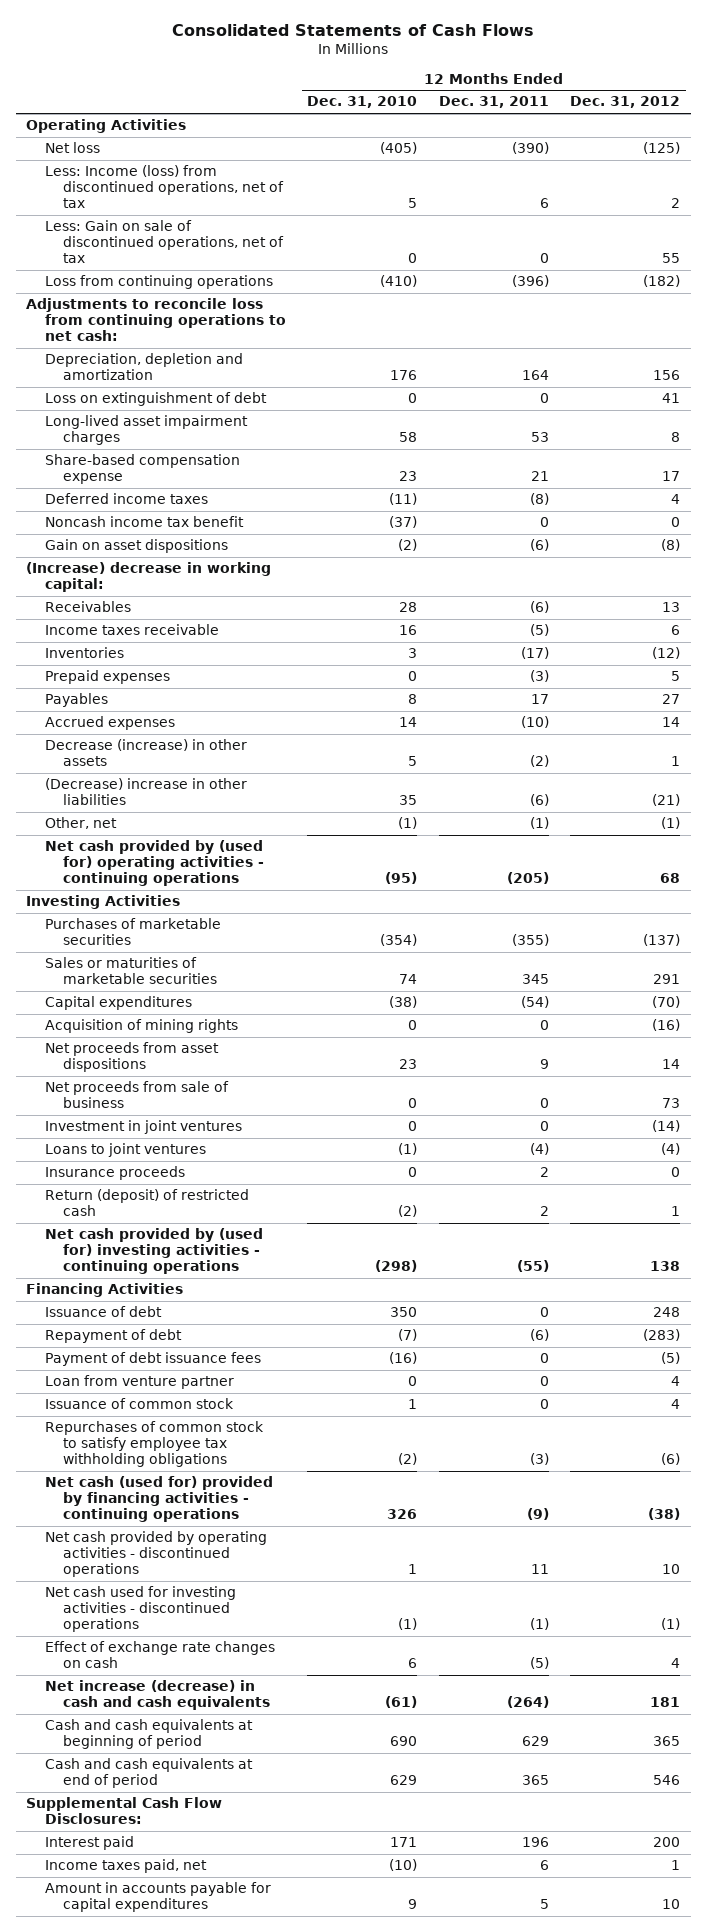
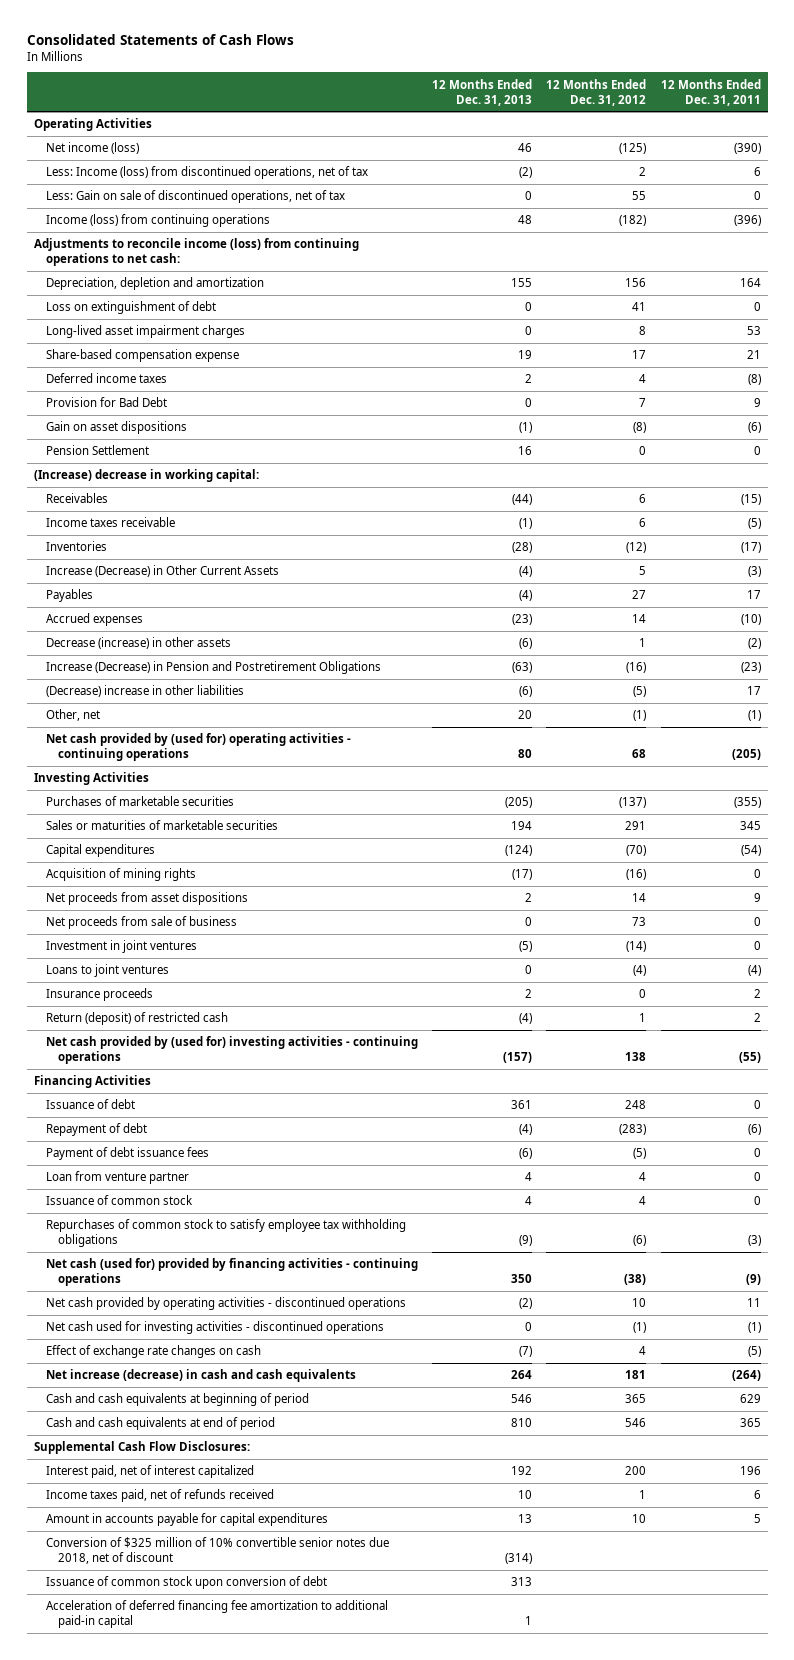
- | 12 Months Ended Dec. 31, 2010 | 12 Months Ended Dec. 31, 2011 | 12 Months Ended Dec. 31, 2012
+ | 12 Months Ended Dec. 31, 2013 | 12 Months Ended Dec. 31, 2012 | 12 Months Ended Dec. 31, 2011
- Net loss | (405) | (390) | (125)
+ Net income (loss) | 46 | (125) | (390)
- Loss from continuing operations | (410) | (396) | (182)
- Adjustments to reconcile loss from continuing operations to net cash:
+ Income (loss) from continuing operations | 48 | (182) | (396)
+ Adjustments to reconcile income (loss) from continuing operations to net cash:
- Noncash income tax benefit | (37) | 0 | 0
+ Provision for Bad Debt | 0 | 7 | 9
+ Pension Settlement | 16 | 0 | 0
- Receivables | 28 | (6) | 13
+ Receivables | (44) | 6 | (15)
- Prepaid expenses | 0 | (3) | 5
+ Increase (Decrease) in Other Current Assets | (4) | 5 | (3)
- (Decrease) increase in other liabilities | 35 | (6) | (21)
+ Increase (Decrease) in Pension and Postretirement Obligations | (63) | (16) | (23)
+ (Decrease) increase in other liabilities | (6) | (5) | 17
- Interest paid | 171 | 196 | 200
- Income taxes paid, net | (10) | 6 | 1
+ Interest paid, net of interest capitalized | 192 | 200 | 196
+ Income taxes paid, net of refunds received | 10 | 1 | 6
+ Conversion of $325 million of 10% convertible senior notes due 2018, net of discount | (314) | |
+ Issuance of common stock upon conversion of debt | 313 | |
+ Acceleration of deferred financing fee amortization to additional paid-in capital | 1 | |

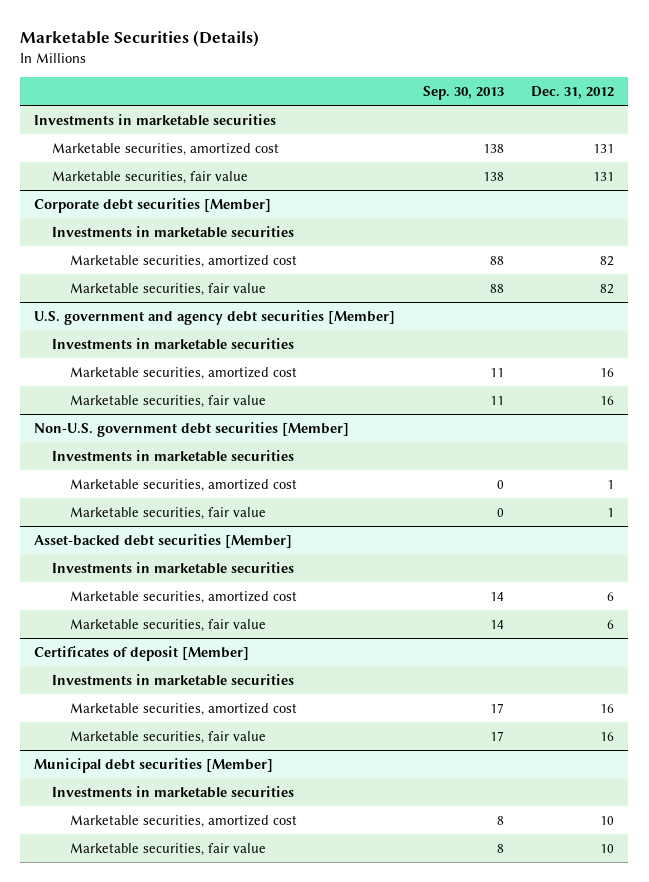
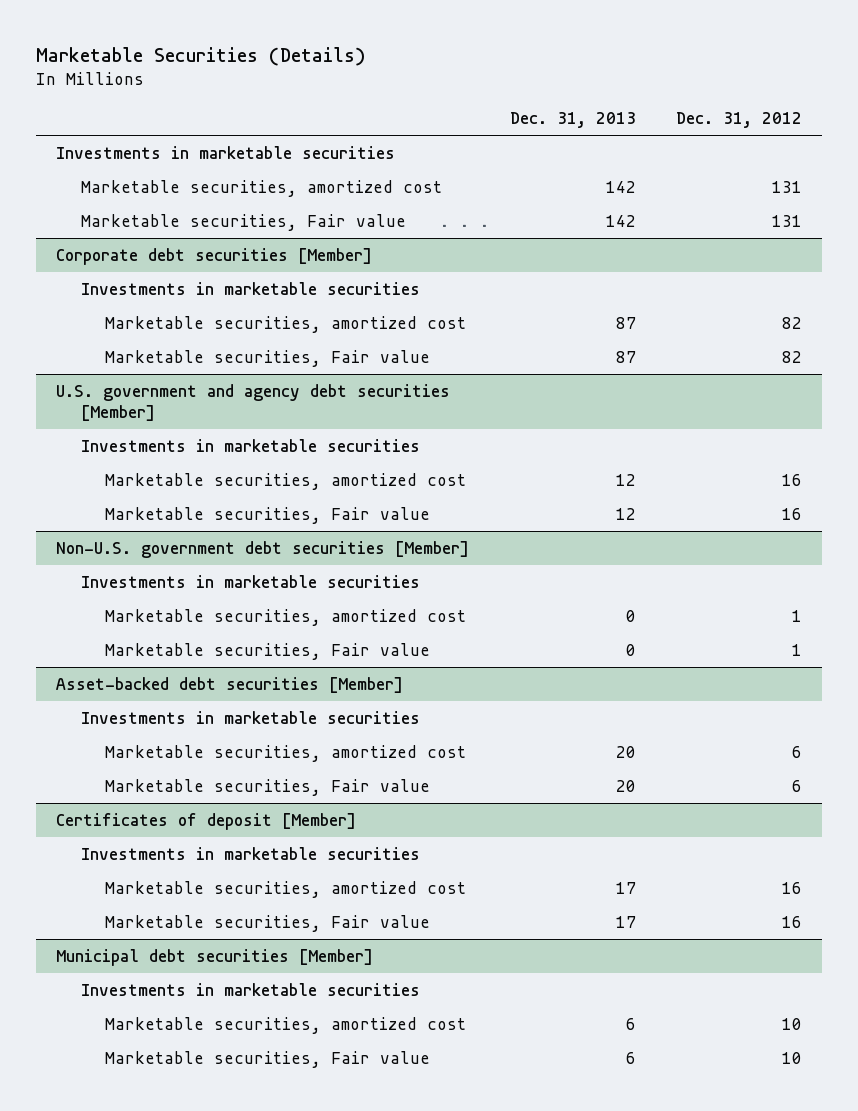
- | Sep. 30, 2013 | Dec. 31, 2012
+ | Dec. 31, 2013 | Dec. 31, 2012
- Marketable securities, fair value | 138 | 131
+ Marketable securities, Fair value | 142 | 131
@ Corporate debt securities [Member]
- Marketable securities, fair value | 88 | 82
+ Marketable securities, Fair value | 87 | 82
@ U.S. government and agency debt securities [Member]
- Marketable securities, fair value | 11 | 16
+ Marketable securities, Fair value | 12 | 16
@ Non-U.S. government debt securities [Member]
- Marketable securities, fair value | 0 | 1
+ Marketable securities, Fair value | 0 | 1
@ Asset-backed debt securities [Member]
- Marketable securities, fair value | 14 | 6
+ Marketable securities, Fair value | 20 | 6
@ Certificates of deposit [Member]
- Marketable securities, fair value | 17 | 16
+ Marketable securities, Fair value | 17 | 16
@ Municipal debt securities [Member]
- Marketable securities, fair value | 8 | 10
+ Marketable securities, Fair value | 6 | 10

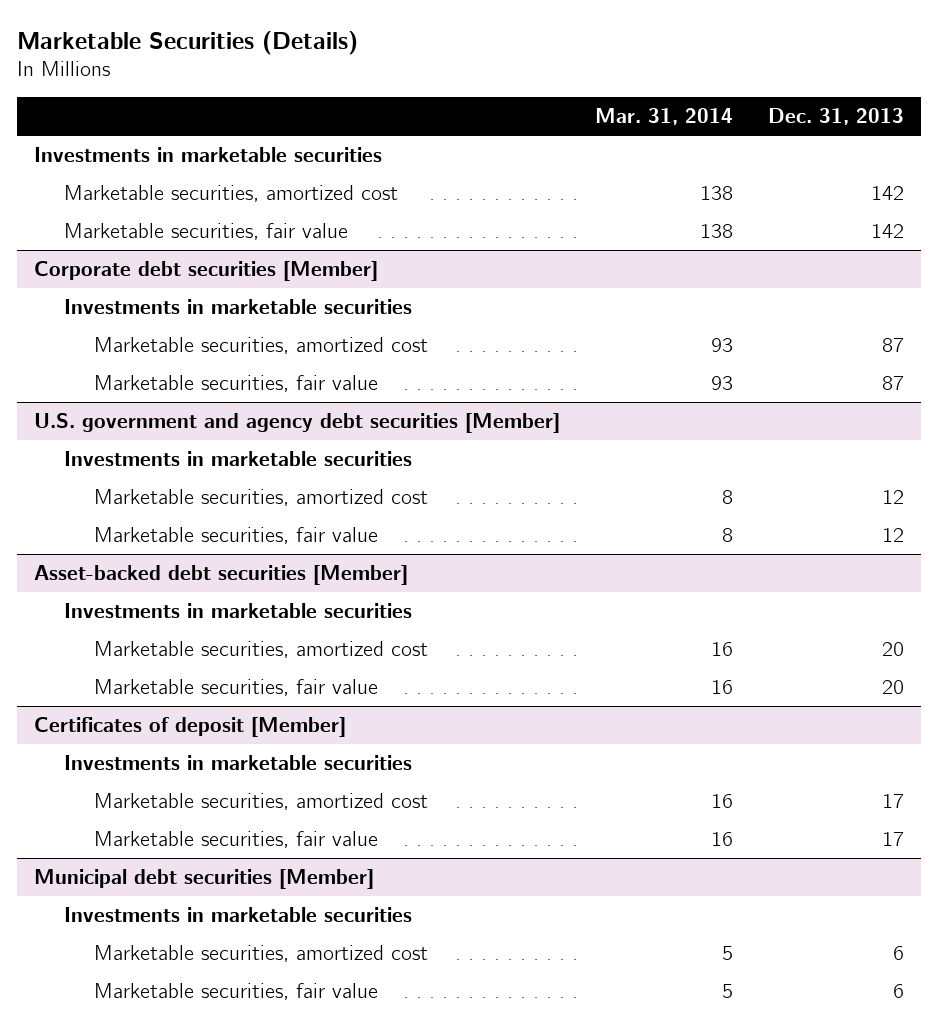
- | Dec. 31, 2013 | Dec. 31, 2012
+ | Mar. 31, 2014 | Dec. 31, 2013
- Marketable securities, Fair value | 142 | 131
+ Marketable securities, fair value | 138 | 142
@ Corporate debt securities [Member]
- Marketable securities, Fair value | 87 | 82
+ Marketable securities, fair value | 93 | 87
@ U.S. government and agency debt securities [Member]
- Marketable securities, Fair value | 12 | 16
- Non-U.S. government debt securities [Member]
- Investments in marketable securities
- Marketable securities, amortized cost | 0 | 1
- Marketable securities, Fair value | 0 | 1
@ U.S. government and agency debt securities [Member]
+ Marketable securities, fair value | 8 | 12
@ Asset-backed debt securities [Member]
- Marketable securities, Fair value | 20 | 6
+ Marketable securities, fair value | 16 | 20
@ Certificates of deposit [Member]
- Marketable securities, Fair value | 17 | 16
+ Marketable securities, fair value | 16 | 17
@ Municipal debt securities [Member]
- Marketable securities, Fair value | 6 | 10
+ Marketable securities, fair value | 5 | 6

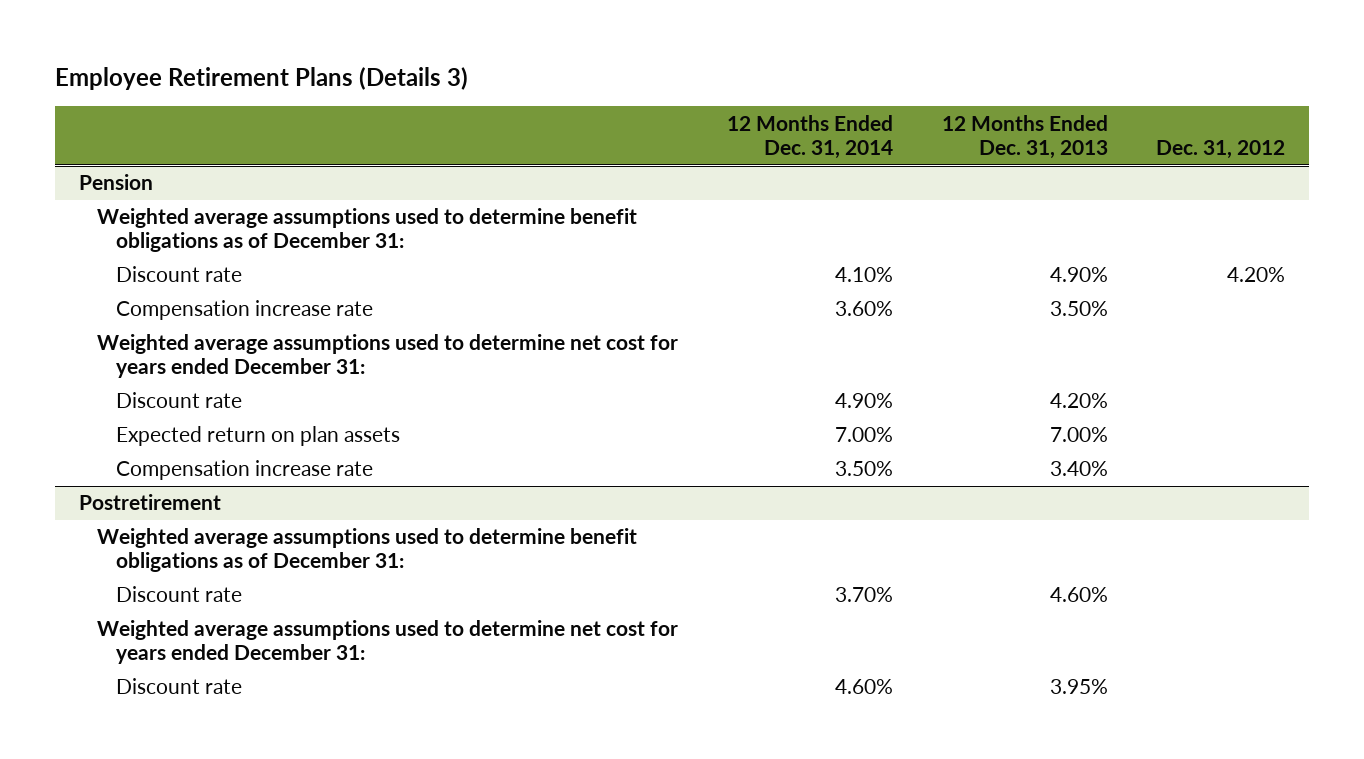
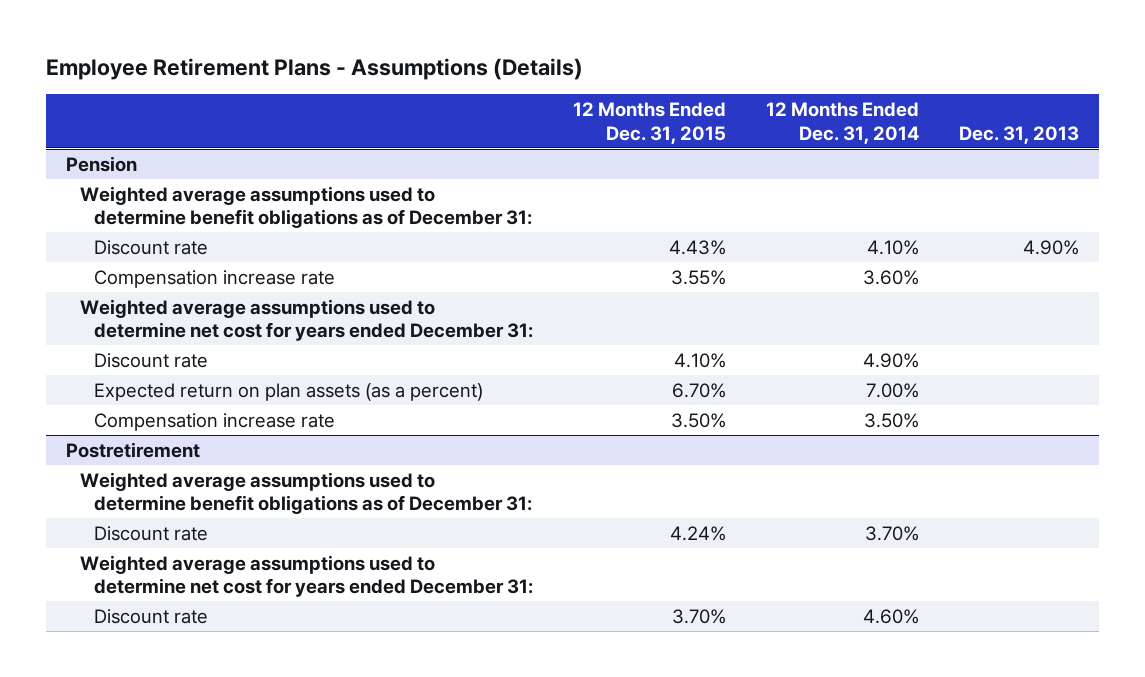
- Employee Retirement Plans (Details 3)
+ Employee Retirement Plans - Assumptions (Details)
- | 12 Months Ended Dec. 31, 2014 | 12 Months Ended Dec. 31, 2013 | Dec. 31, 2012
+ | 12 Months Ended Dec. 31, 2015 | 12 Months Ended Dec. 31, 2014 | Dec. 31, 2013
@ Pension
- Expected return on plan assets | 7.00% | 7.00% |
+ Expected return on plan assets (as a percent) | 6.70% | 7.00% |

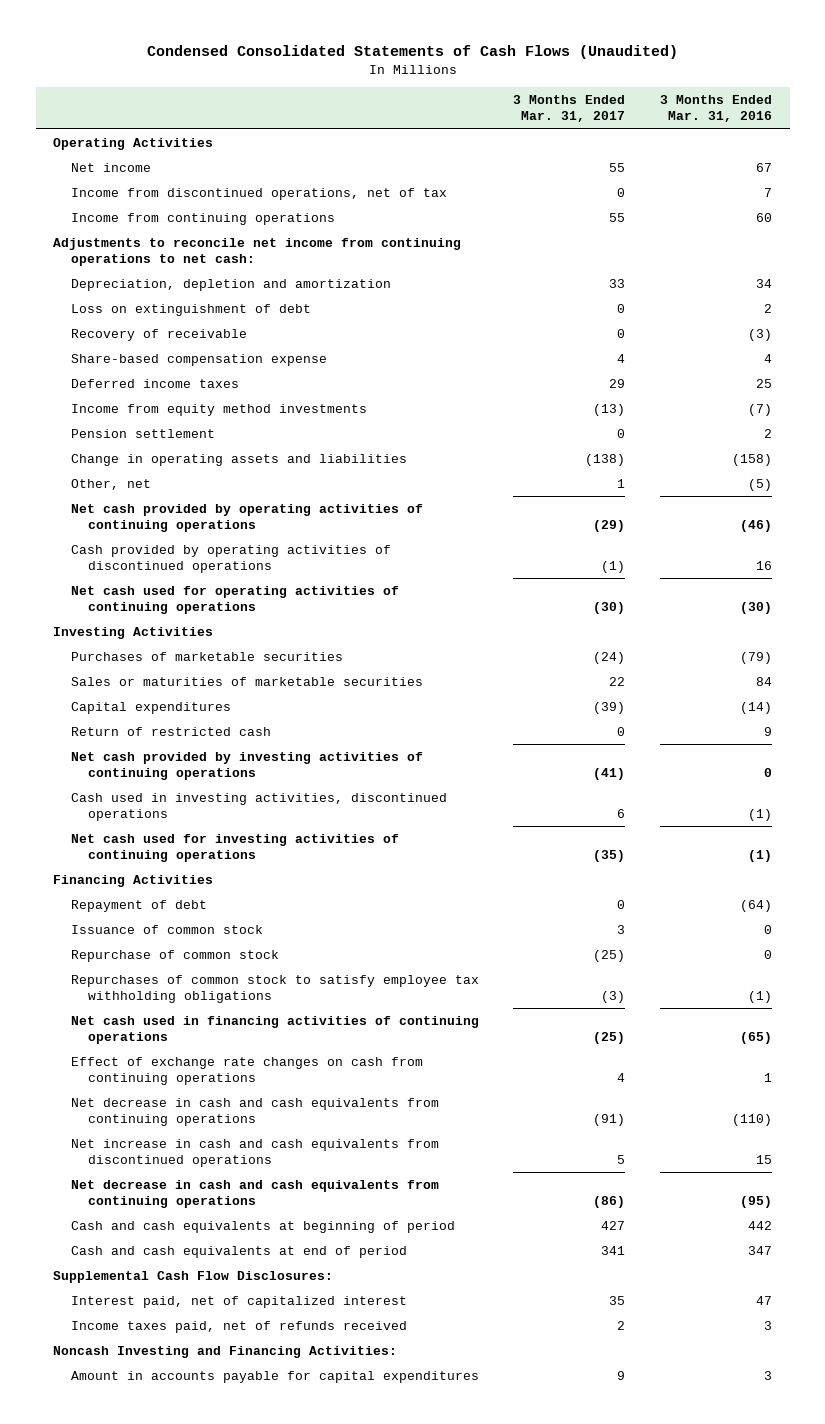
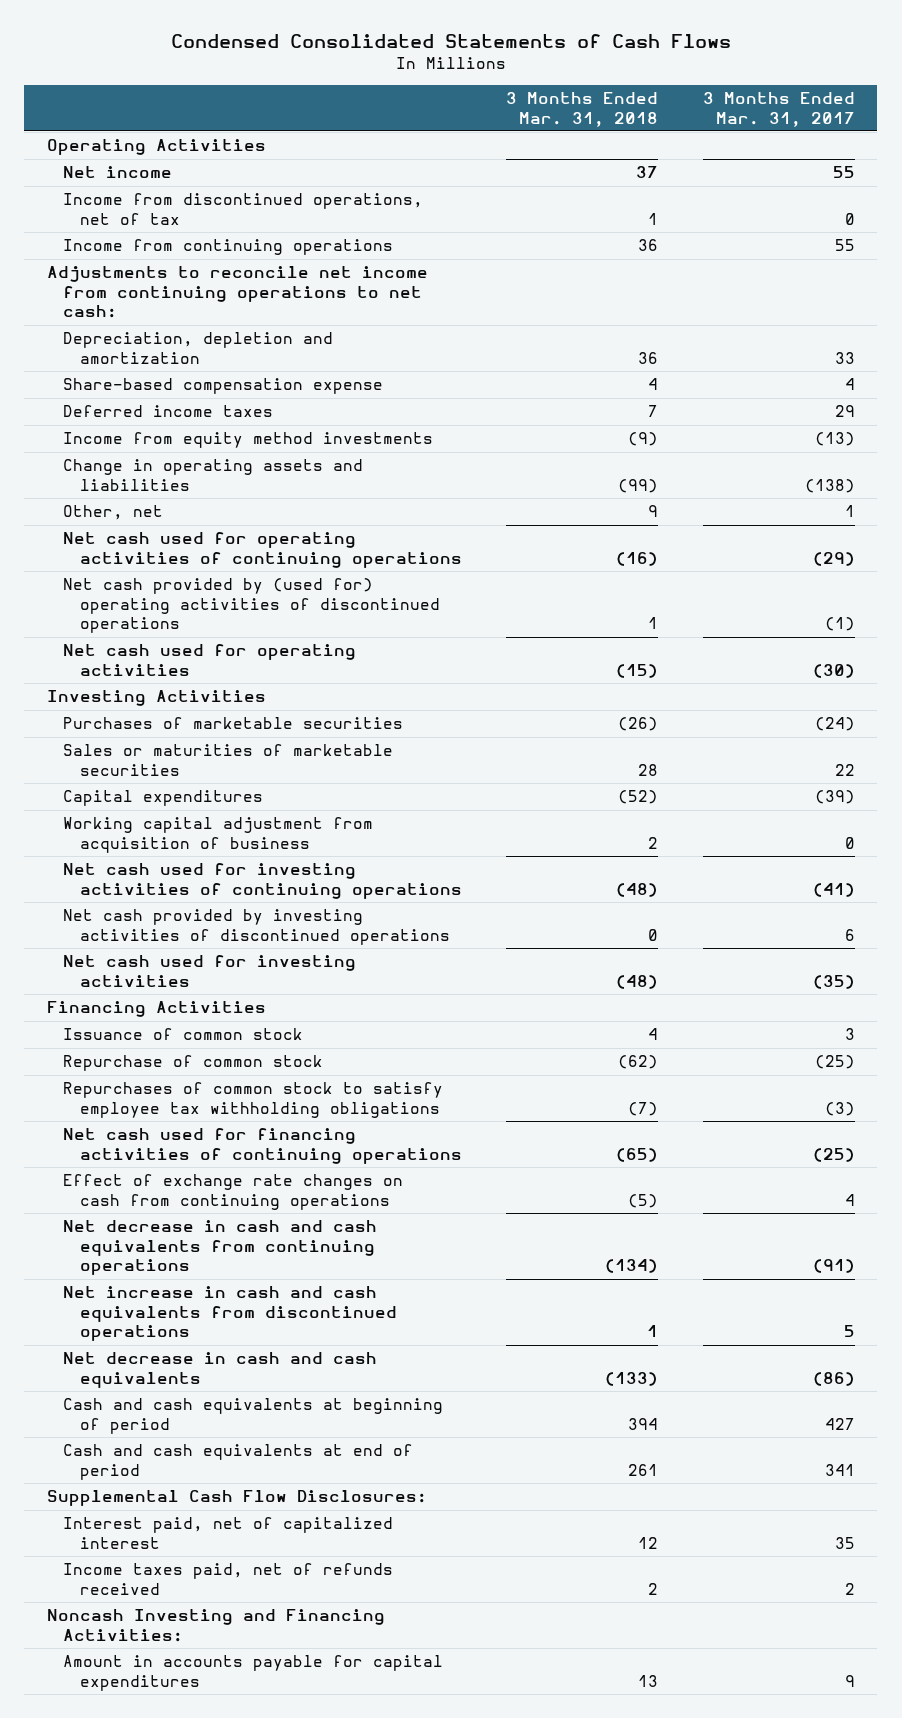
- Condensed Consolidated Statements of Cash Flows (Unaudited)
+ Condensed Consolidated Statements of Cash Flows
- | 3 Months Ended Mar. 31, 2017 | 3 Months Ended Mar. 31, 2016
+ | 3 Months Ended Mar. 31, 2018 | 3 Months Ended Mar. 31, 2017
- Loss on extinguishment of debt | 0 | 2
- Recovery of receivable | 0 | (3)
- Pension settlement | 0 | 2
- Net cash provided by operating activities of continuing operations | (29) | (46)
- Cash provided by operating activities of discontinued operations | (1) | 16
- Net cash used for operating activities of continuing operations | (30) | (30)
+ Net cash used for operating activities of continuing operations | (16) | (29)
+ Net cash provided by (used for) operating activities of discontinued operations | 1 | (1)
+ Net cash used for operating activities | (15) | (30)
- Return of restricted cash | 0 | 9
- Net cash provided by investing activities of continuing operations | (41) | 0
- Cash used in investing activities, discontinued operations | 6 | (1)
- Net cash used for investing activities of continuing operations | (35) | (1)
+ Working capital adjustment from acquisition of business | 2 | 0
+ Net cash used for investing activities of continuing operations | (48) | (41)
+ Net cash provided by investing activities of discontinued operations | 0 | 6
+ Net cash used for investing activities | (48) | (35)
- Repayment of debt | 0 | (64)
- Net cash used in financing activities of continuing operations | (25) | (65)
+ Net cash used for financing activities of continuing operations | (65) | (25)
- Net decrease in cash and cash equivalents from continuing operations | (86) | (95)
+ Net decrease in cash and cash equivalents | (133) | (86)

